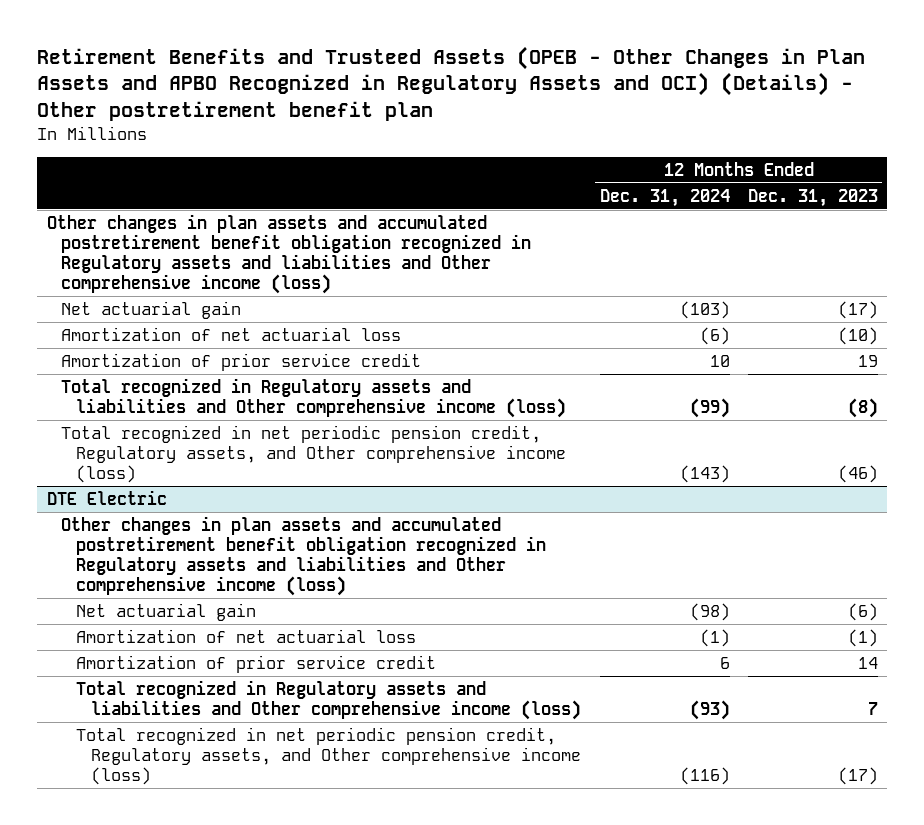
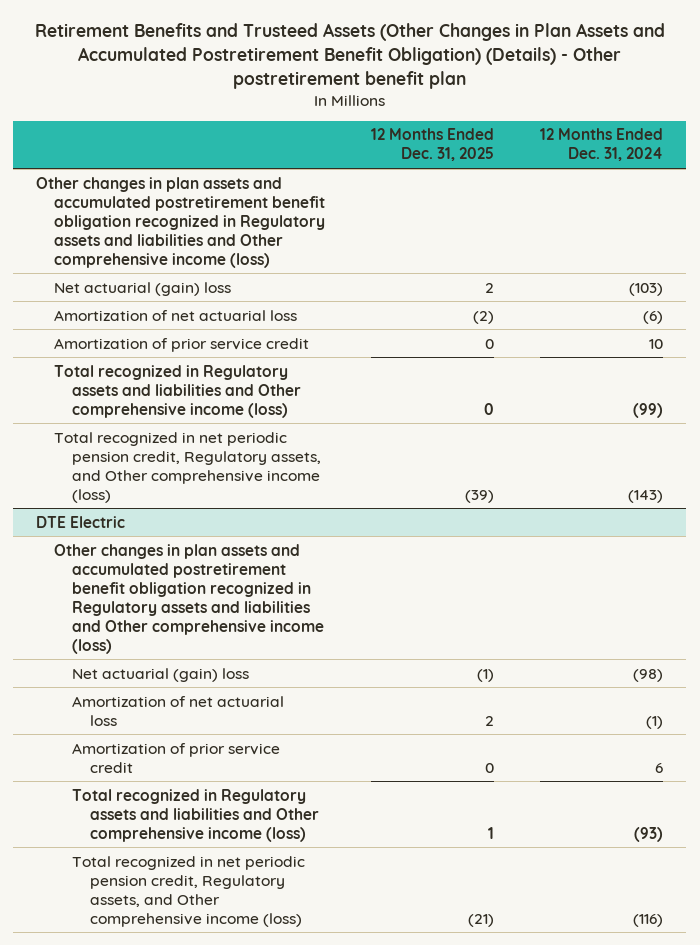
- Retirement Benefits and Trusteed Assets (OPEB - Other Changes in Plan Assets and APBO Recognized in Regulatory Assets and OCI) (Details) - Other postretirement benefit plan
+ Retirement Benefits and Trusteed Assets (Other Changes in Plan Assets and Accumulated Postretirement Benefit Obligation) (Details) - Other postretirement benefit plan
- | 12 Months Ended Dec. 31, 2024 | 12 Months Ended Dec. 31, 2023
+ | 12 Months Ended Dec. 31, 2025 | 12 Months Ended Dec. 31, 2024
- Net actuarial gain | (103) | (17)
+ Net actuarial (gain) loss | 2 | (103)
@ DTE Electric
- Net actuarial gain | (98) | (6)
+ Net actuarial (gain) loss | (1) | (98)

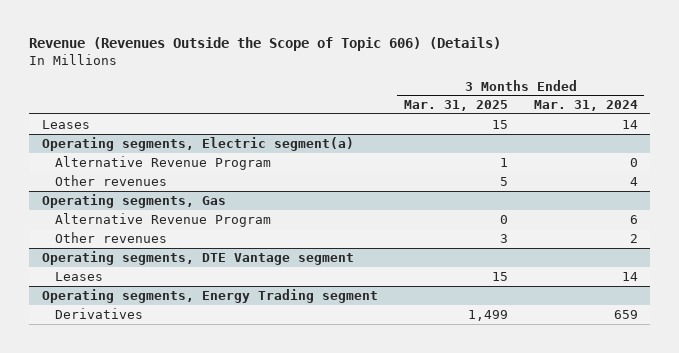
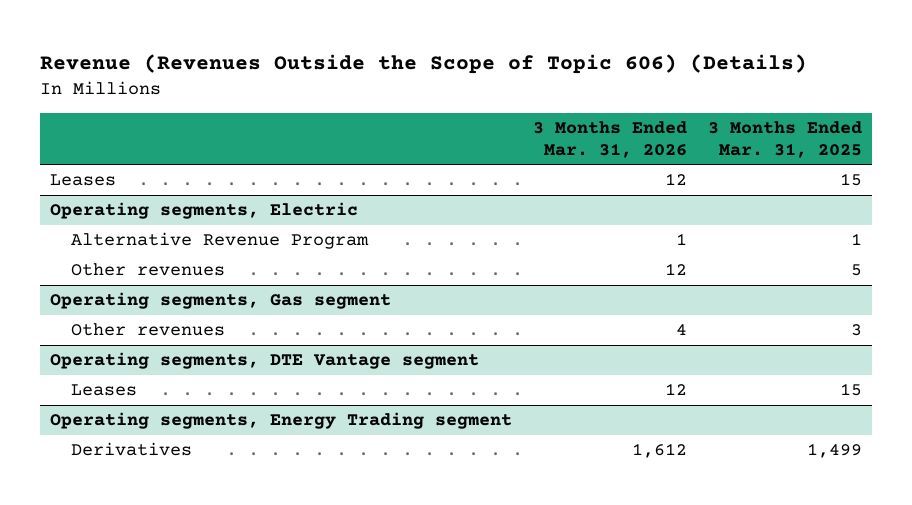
- | 3 Months Ended Mar. 31, 2025 | 3 Months Ended Mar. 31, 2024
+ | 3 Months Ended Mar. 31, 2026 | 3 Months Ended Mar. 31, 2025
- Operating segments, Electric segment(a)
+ Operating segments, Electric
- Operating segments, Gas
- Alternative Revenue Program | 0 | 6
+ Operating segments, Gas segment

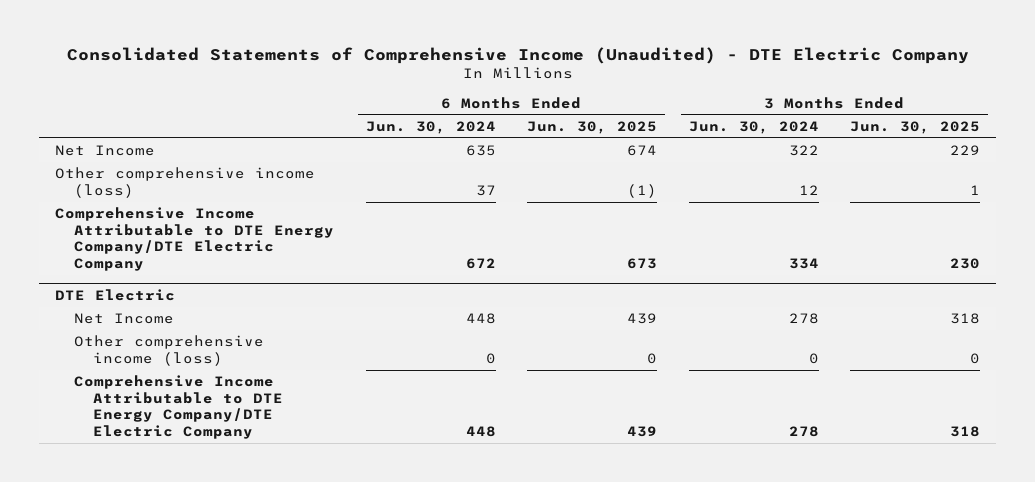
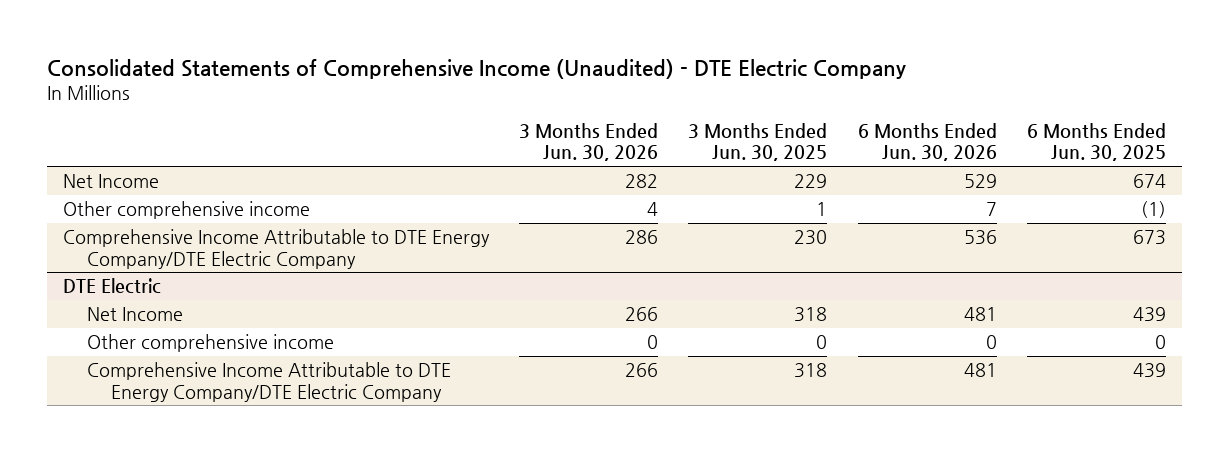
- | 6 Months Ended Jun. 30, 2024 | 6 Months Ended Jun. 30, 2025 | 3 Months Ended Jun. 30, 2024 | 3 Months Ended Jun. 30, 2025
+ | 3 Months Ended Jun. 30, 2026 | 3 Months Ended Jun. 30, 2025 | 6 Months Ended Jun. 30, 2026 | 6 Months Ended Jun. 30, 2025
- Other comprehensive income (loss) | 37 | (1) | 12 | 1
+ Other comprehensive income | 4 | 1 | 7 | (1)
@ DTE Electric
- Other comprehensive income (loss) | 0 | 0 | 0 | 0
+ Other comprehensive income | 0 | 0 | 0 | 0

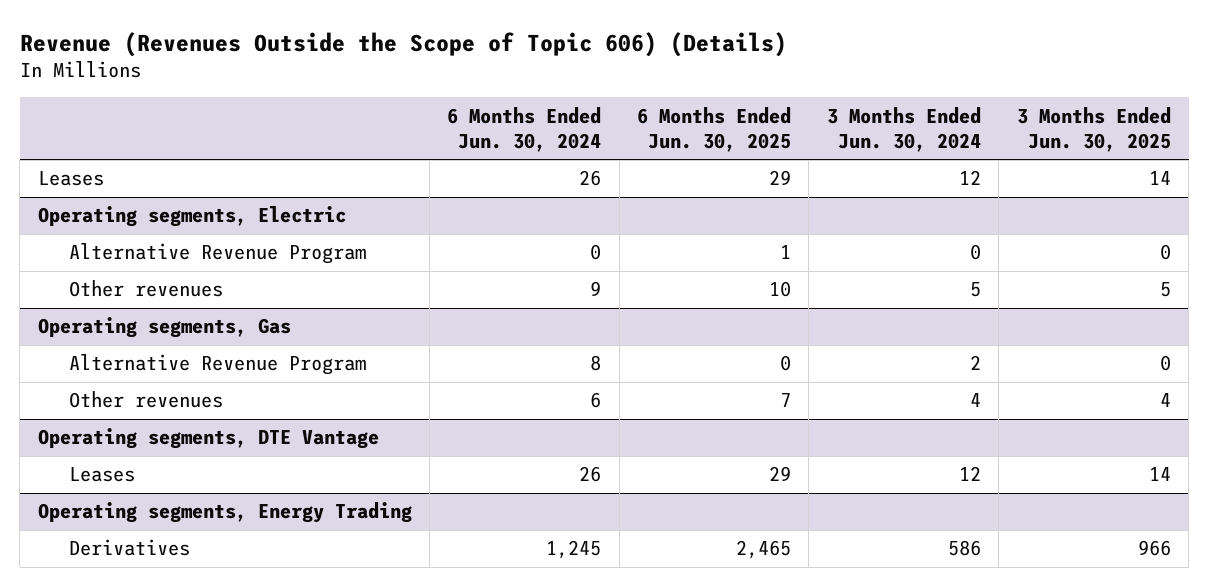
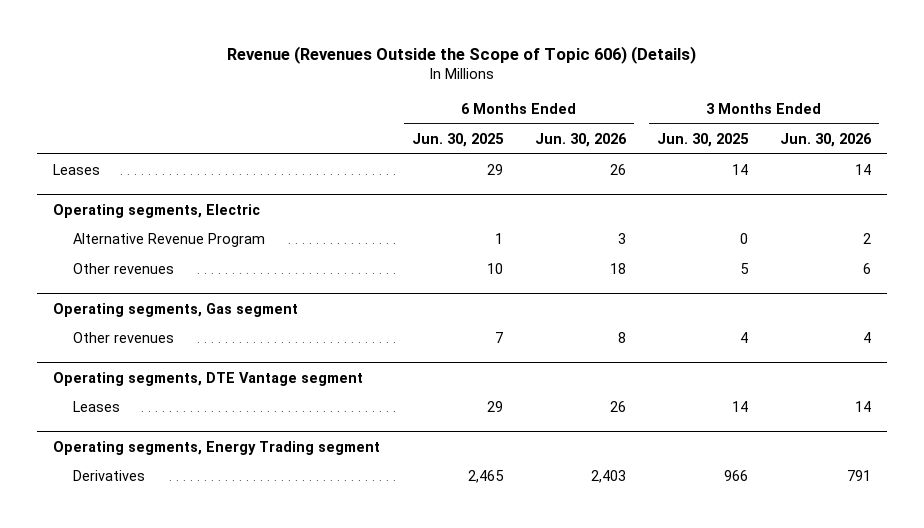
- | 6 Months Ended Jun. 30, 2024 | 6 Months Ended Jun. 30, 2025 | 3 Months Ended Jun. 30, 2024 | 3 Months Ended Jun. 30, 2025
+ | 6 Months Ended Jun. 30, 2025 | 6 Months Ended Jun. 30, 2026 | 3 Months Ended Jun. 30, 2025 | 3 Months Ended Jun. 30, 2026
- Operating segments, Gas
- Alternative Revenue Program | 8 | 0 | 2 | 0
+ Operating segments, Gas segment
- Operating segments, DTE Vantage
+ Operating segments, DTE Vantage segment
- Operating segments, Energy Trading
+ Operating segments, Energy Trading segment

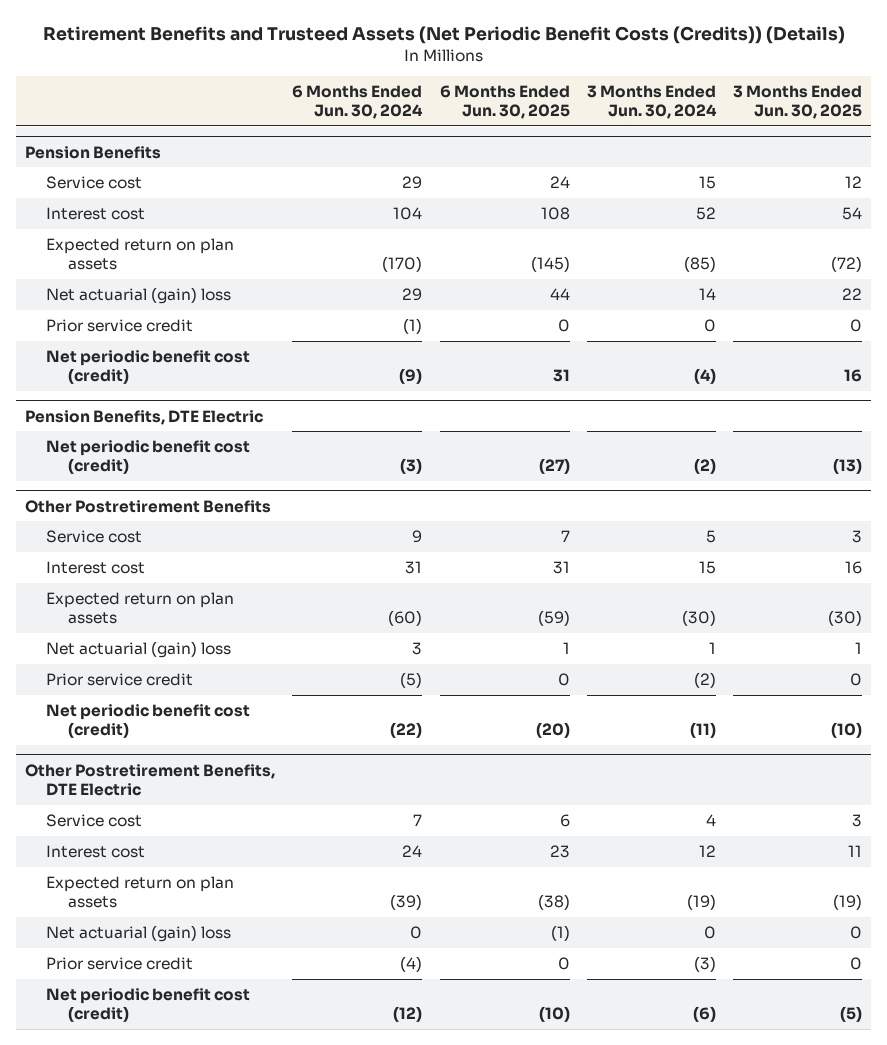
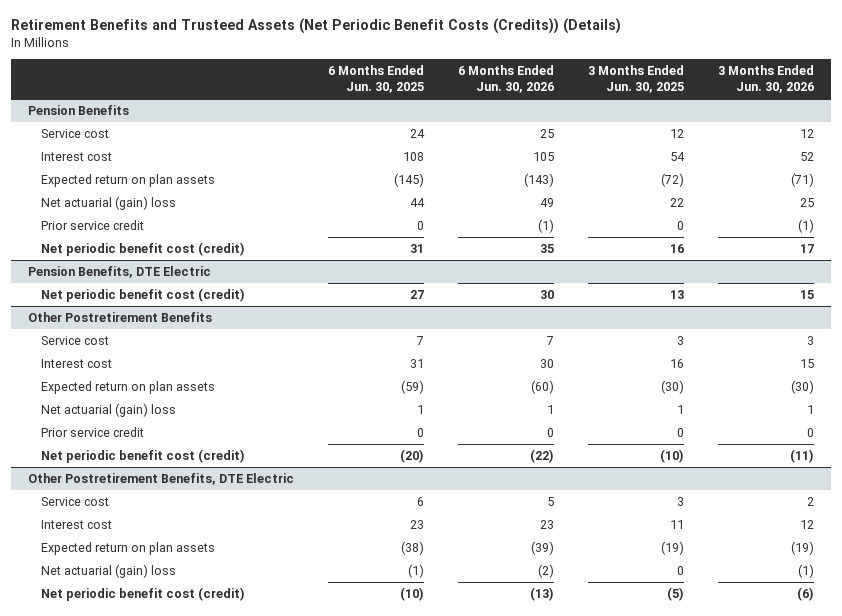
- | 6 Months Ended Jun. 30, 2024 | 6 Months Ended Jun. 30, 2025 | 3 Months Ended Jun. 30, 2024 | 3 Months Ended Jun. 30, 2025
+ | 6 Months Ended Jun. 30, 2025 | 6 Months Ended Jun. 30, 2026 | 3 Months Ended Jun. 30, 2025 | 3 Months Ended Jun. 30, 2026
@ Pension Benefits, DTE Electric
- Net periodic benefit cost (credit) | (3) | (27) | (2) | (13)
+ Net periodic benefit cost (credit) | 27 | 30 | 13 | 15
@ Other Postretirement Benefits, DTE Electric
- Prior service credit | (4) | 0 | (3) | 0

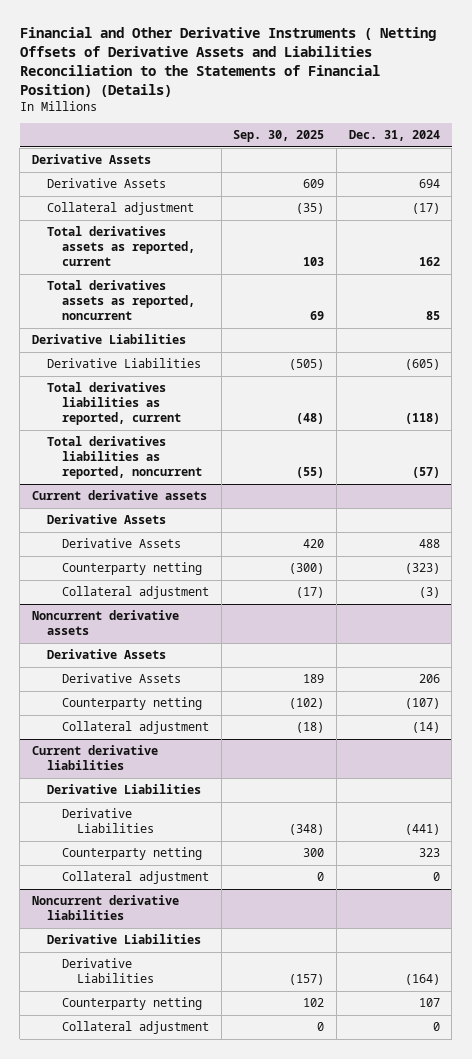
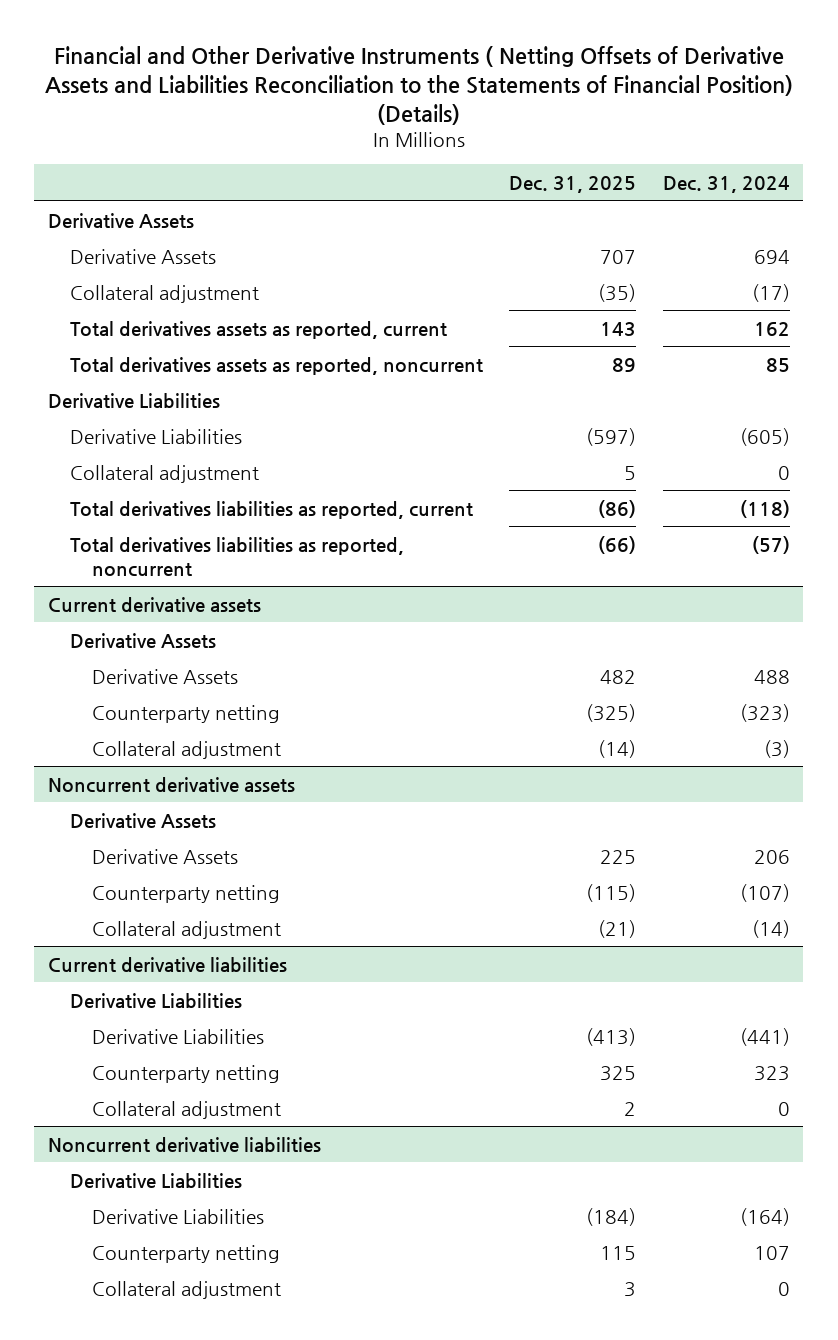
- | Sep. 30, 2025 | Dec. 31, 2024
+ | Dec. 31, 2025 | Dec. 31, 2024
+ Collateral adjustment | 5 | 0

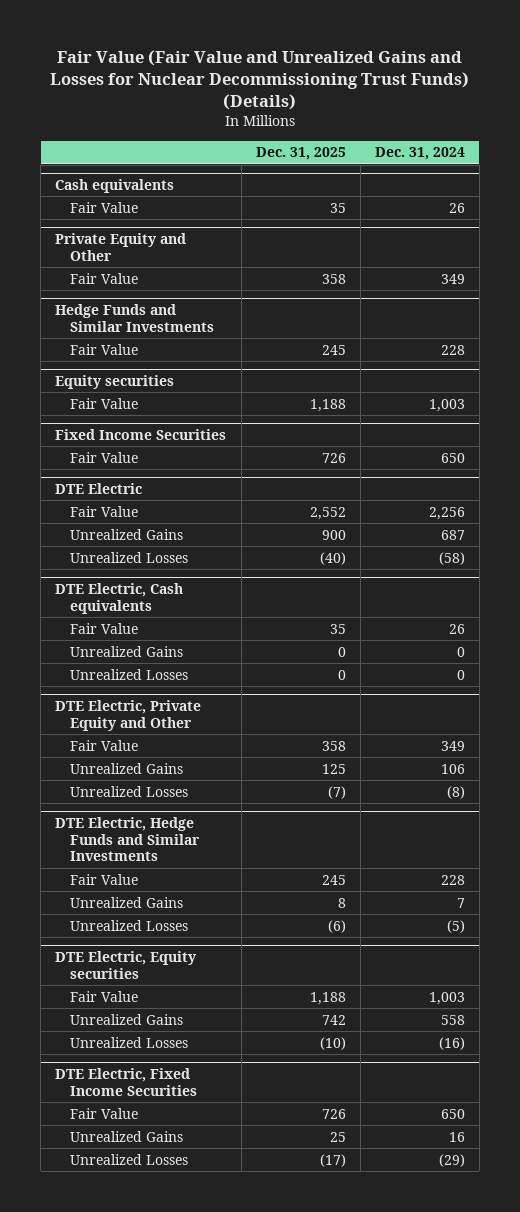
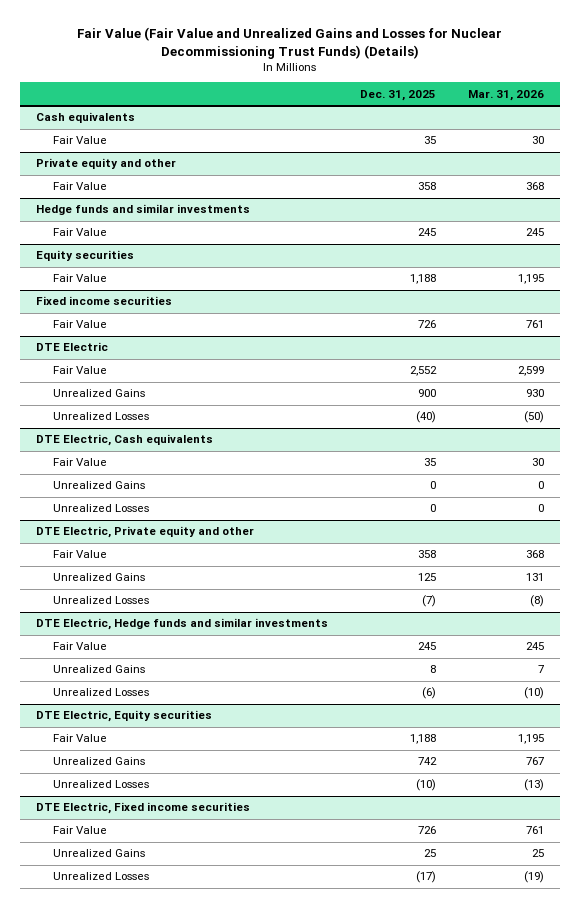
- | Dec. 31, 2025 | Dec. 31, 2024
+ | Dec. 31, 2025 | Mar. 31, 2026
- Private Equity and Other
+ Private equity and other
- Hedge Funds and Similar Investments
+ Hedge funds and similar investments
- Fixed Income Securities
+ Fixed income securities
- DTE Electric, Private Equity and Other
+ DTE Electric, Private equity and other
- DTE Electric, Hedge Funds and Similar Investments
+ DTE Electric, Hedge funds and similar investments
- DTE Electric, Fixed Income Securities
+ DTE Electric, Fixed income securities

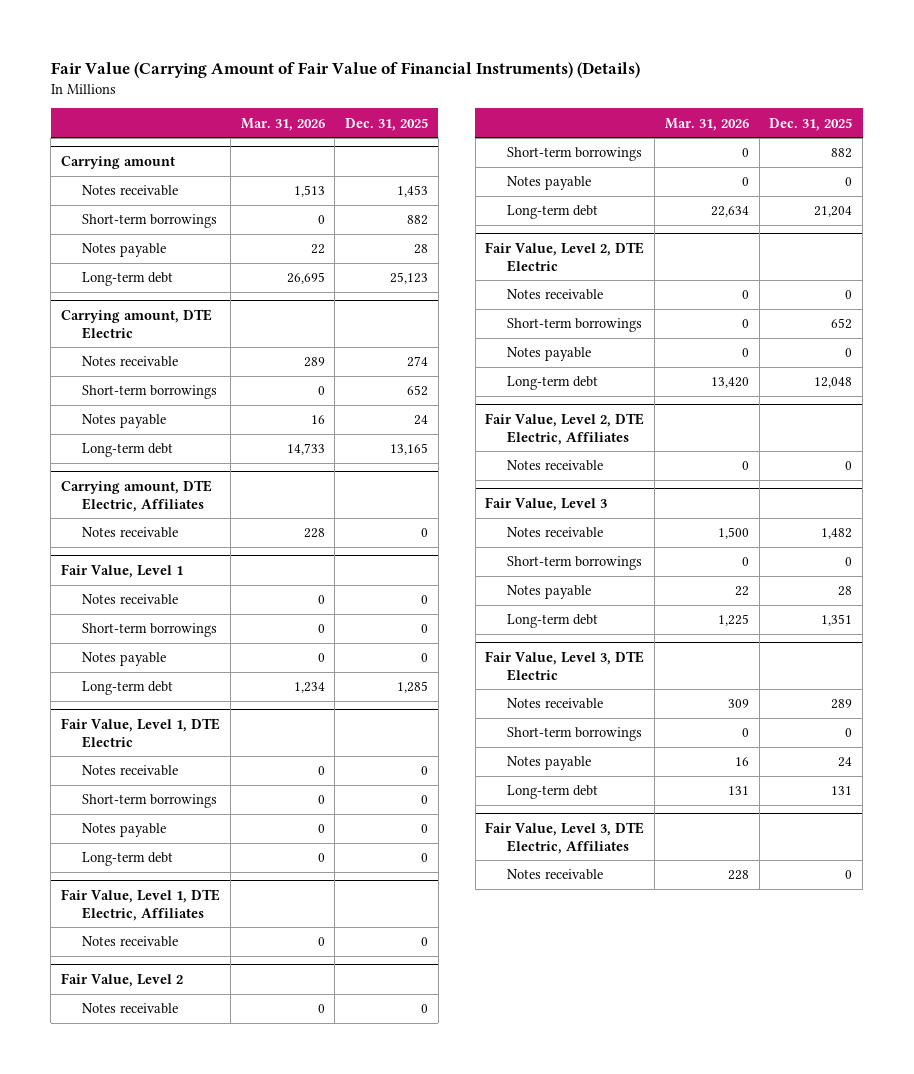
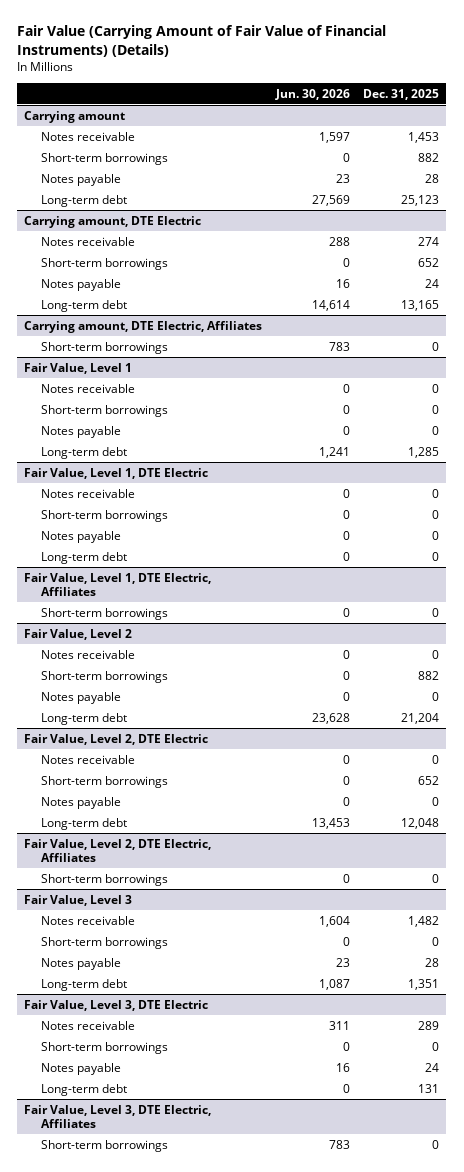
- | Mar. 31, 2026 | Dec. 31, 2025
+ | Jun. 30, 2026 | Dec. 31, 2025
@ Carrying amount, DTE Electric, Affiliates
- Notes receivable | 228 | 0
+ Short-term borrowings | 783 | 0
@ Fair Value, Level 1, DTE Electric, Affiliates
- Notes receivable | 0 | 0
+ Short-term borrowings | 0 | 0
@ Fair Value, Level 2, DTE Electric, Affiliates
- Notes receivable | 0 | 0
+ Short-term borrowings | 0 | 0
@ Fair Value, Level 3, DTE Electric, Affiliates
- Notes receivable | 228 | 0
+ Short-term borrowings | 783 | 0

